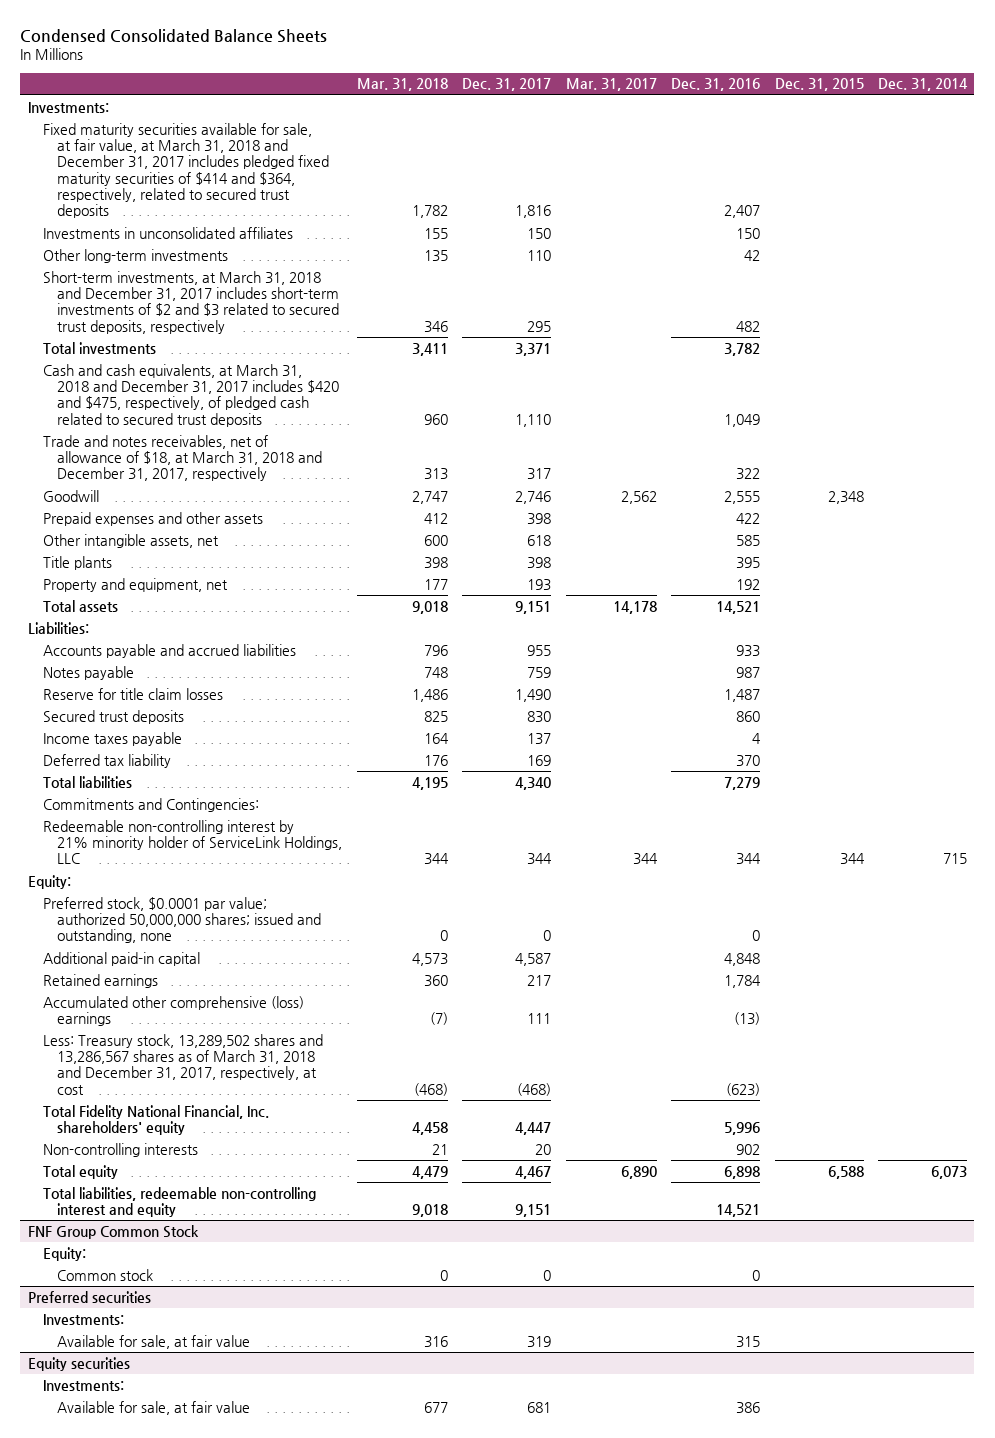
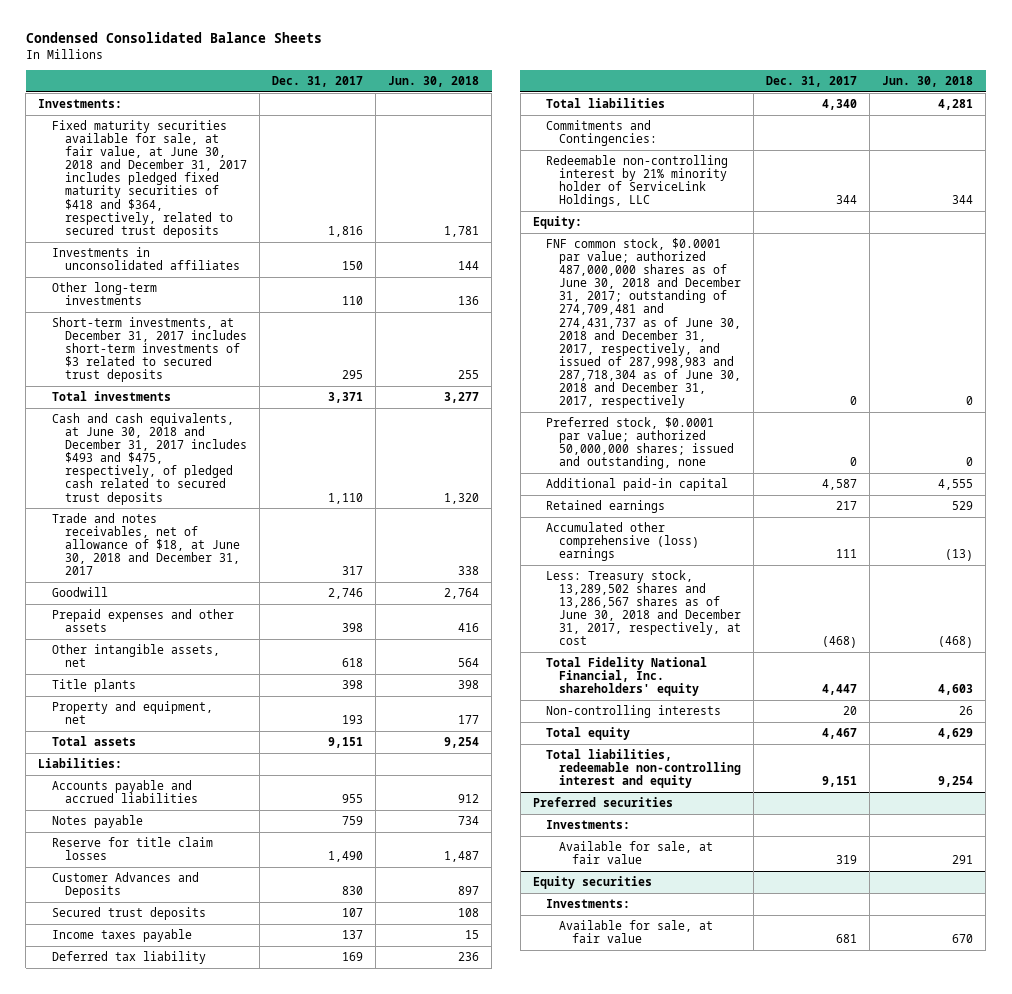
- | Mar. 31, 2018 | Dec. 31, 2017 | Mar. 31, 2017 | Dec. 31, 2016 | Dec. 31, 2015 | Dec. 31, 2014
+ | Dec. 31, 2017 | Jun. 30, 2018
- Fixed maturity securities available for sale, at fair value, at March 31, 2018 and December 31, 2017 includes pledged fixed maturity securities of $414 and $364, respectively, related to secured trust deposits | 1,782 | 1,816 | | 2,407 | |
+ Fixed maturity securities available for sale, at fair value, at June 30, 2018 and December 31, 2017 includes pledged fixed maturity securities of $418 and $364, respectively, related to secured trust deposits | 1,816 | 1,781
- Short-term investments, at March 31, 2018 and December 31, 2017 includes short-term investments of $2 and $3 related to secured trust deposits, respectively | 346 | 295 | | 482 | |
+ Short-term investments, at December 31, 2017 includes short-term investments of $3 related to secured trust deposits | 295 | 255
- Cash and cash equivalents, at March 31, 2018 and December 31, 2017 includes $420 and $475, respectively, of pledged cash related to secured trust deposits | 960 | 1,110 | | 1,049 | |
- Trade and notes receivables, net of allowance of $18, at March 31, 2018 and December 31, 2017, respectively | 313 | 317 | | 322 | |
+ Cash and cash equivalents, at June 30, 2018 and December 31, 2017 includes $493 and $475, respectively, of pledged cash related to secured trust deposits | 1,110 | 1,320
+ Trade and notes receivables, net of allowance of $18, at June 30, 2018 and December 31, 2017 | 317 | 338
- Secured trust deposits | 825 | 830 | | 860 | |
+ Customer Advances and Deposits | 830 | 897
+ Secured trust deposits | 107 | 108
+ FNF common stock, $0.0001 par value; authorized 487,000,000 shares as of June 30, 2018 and December 31, 2017; outstanding of 274,709,481 and 274,431,737 as of June 30, 2018 and December 31, 2017, respectively, and issued of 287,998,983 and 287,718,304 as of June 30, 2018 and December 31, 2017, respectively | 0 | 0
- Less: Treasury stock, 13,289,502 shares and 13,286,567 shares as of March 31, 2018 and December 31, 2017, respectively, at cost | (468) | (468) | | (623) | |
+ Less: Treasury stock, 13,289,502 shares and 13,286,567 shares as of June 30, 2018 and December 31, 2017, respectively, at cost | (468) | (468)
- FNF Group Common Stock
- Equity:
- Common stock | 0 | 0 | | 0 | |

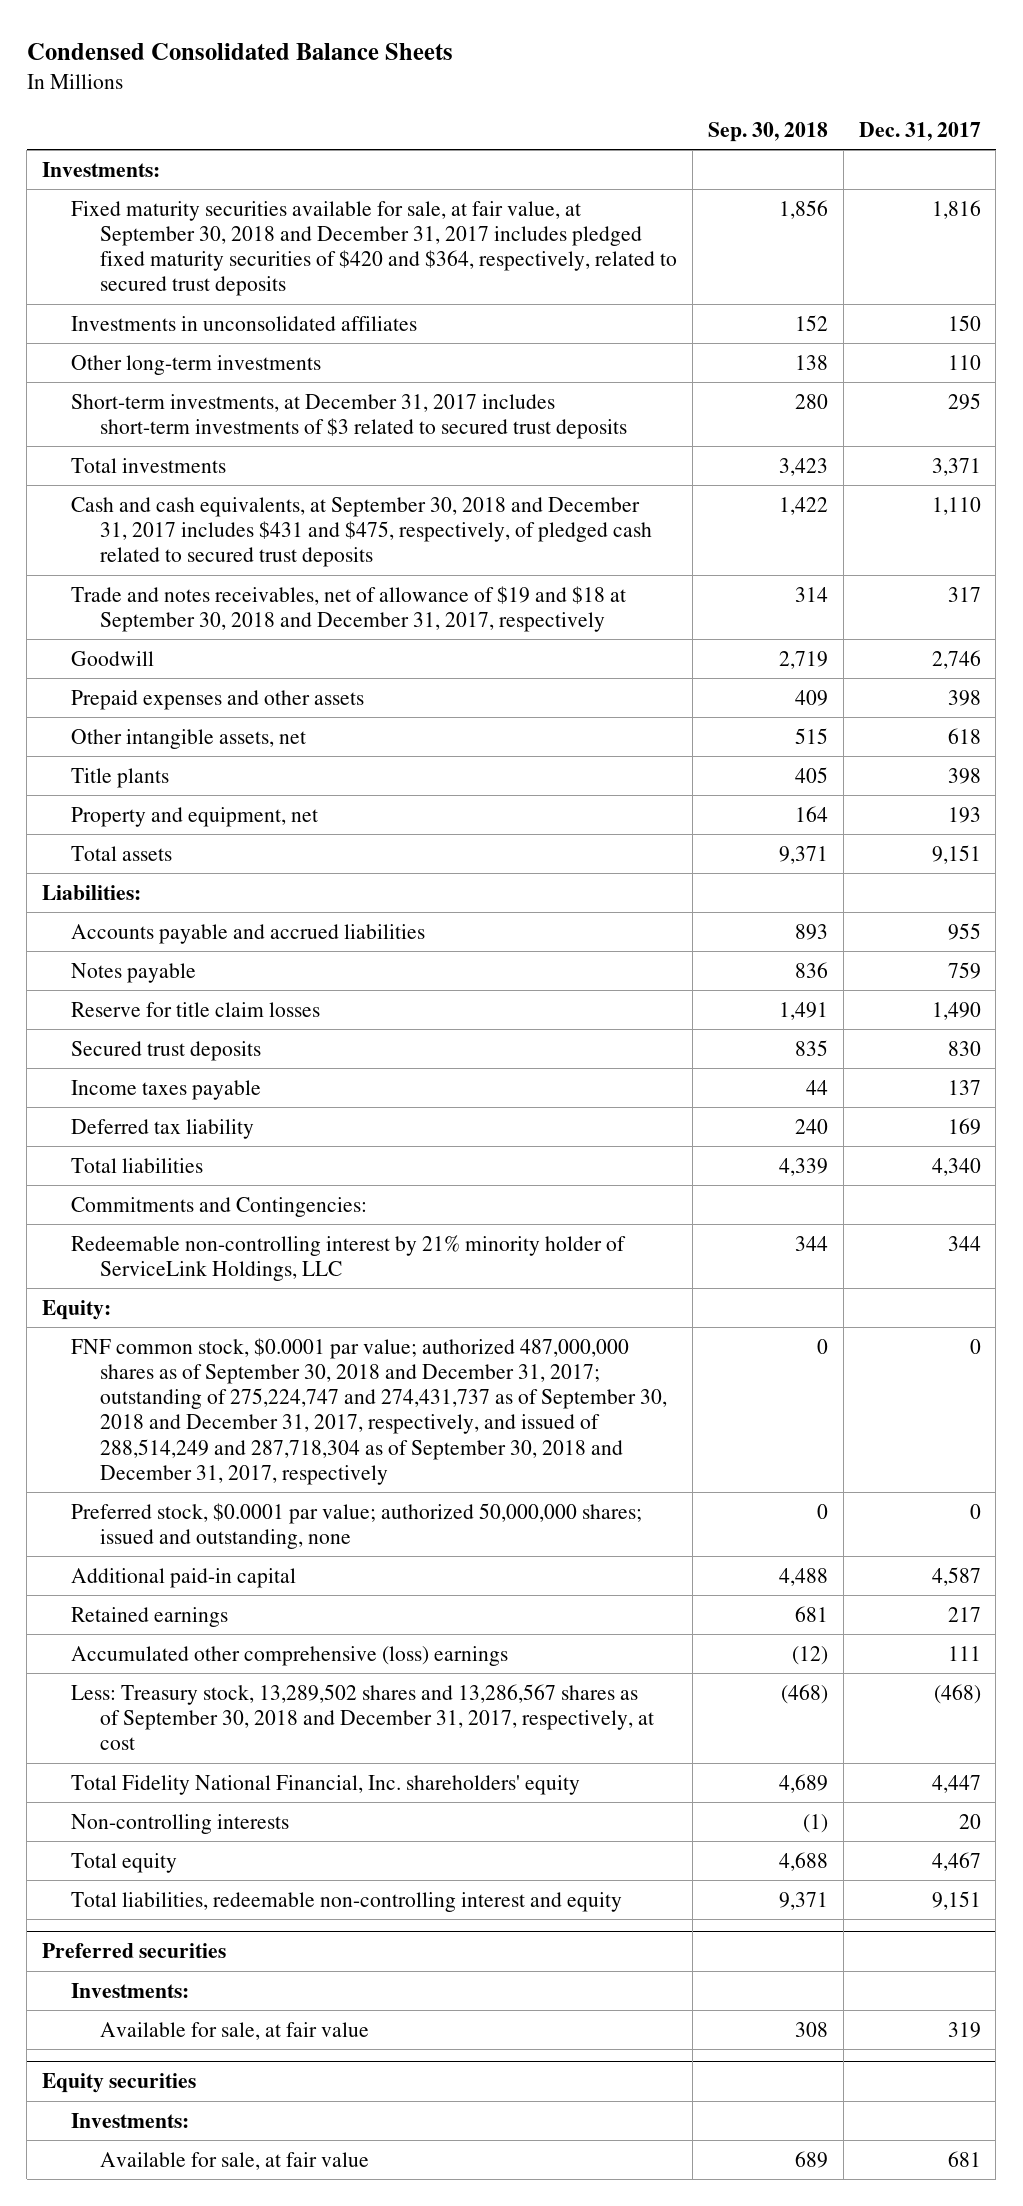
- | Dec. 31, 2017 | Jun. 30, 2018
+ | Sep. 30, 2018 | Dec. 31, 2017
- Fixed maturity securities available for sale, at fair value, at June 30, 2018 and December 31, 2017 includes pledged fixed maturity securities of $418 and $364, respectively, related to secured trust deposits | 1,816 | 1,781
+ Fixed maturity securities available for sale, at fair value, at September 30, 2018 and December 31, 2017 includes pledged fixed maturity securities of $420 and $364, respectively, related to secured trust deposits | 1,856 | 1,816
- Cash and cash equivalents, at June 30, 2018 and December 31, 2017 includes $493 and $475, respectively, of pledged cash related to secured trust deposits | 1,110 | 1,320
- Trade and notes receivables, net of allowance of $18, at June 30, 2018 and December 31, 2017 | 317 | 338
+ Cash and cash equivalents, at September 30, 2018 and December 31, 2017 includes $431 and $475, respectively, of pledged cash related to secured trust deposits | 1,422 | 1,110
+ Trade and notes receivables, net of allowance of $19 and $18 at September 30, 2018 and December 31, 2017, respectively | 314 | 317
- Customer Advances and Deposits | 830 | 897
- Secured trust deposits | 107 | 108
+ Secured trust deposits | 835 | 830
- FNF common stock, $0.0001 par value; authorized 487,000,000 shares as of June 30, 2018 and December 31, 2017; outstanding of 274,709,481 and 274,431,737 as of June 30, 2018 and December 31, 2017, respectively, and issued of 287,998,983 and 287,718,304 as of June 30, 2018 and December 31, 2017, respectively | 0 | 0
+ FNF common stock, $0.0001 par value; authorized 487,000,000 shares as of September 30, 2018 and December 31, 2017; outstanding of 275,224,747 and 274,431,737 as of September 30, 2018 and December 31, 2017, respectively, and issued of 288,514,249 and 287,718,304 as of September 30, 2018 and December 31, 2017, respectively | 0 | 0
- Less: Treasury stock, 13,289,502 shares and 13,286,567 shares as of June 30, 2018 and December 31, 2017, respectively, at cost | (468) | (468)
+ Less: Treasury stock, 13,289,502 shares and 13,286,567 shares as of September 30, 2018 and December 31, 2017, respectively, at cost | (468) | (468)

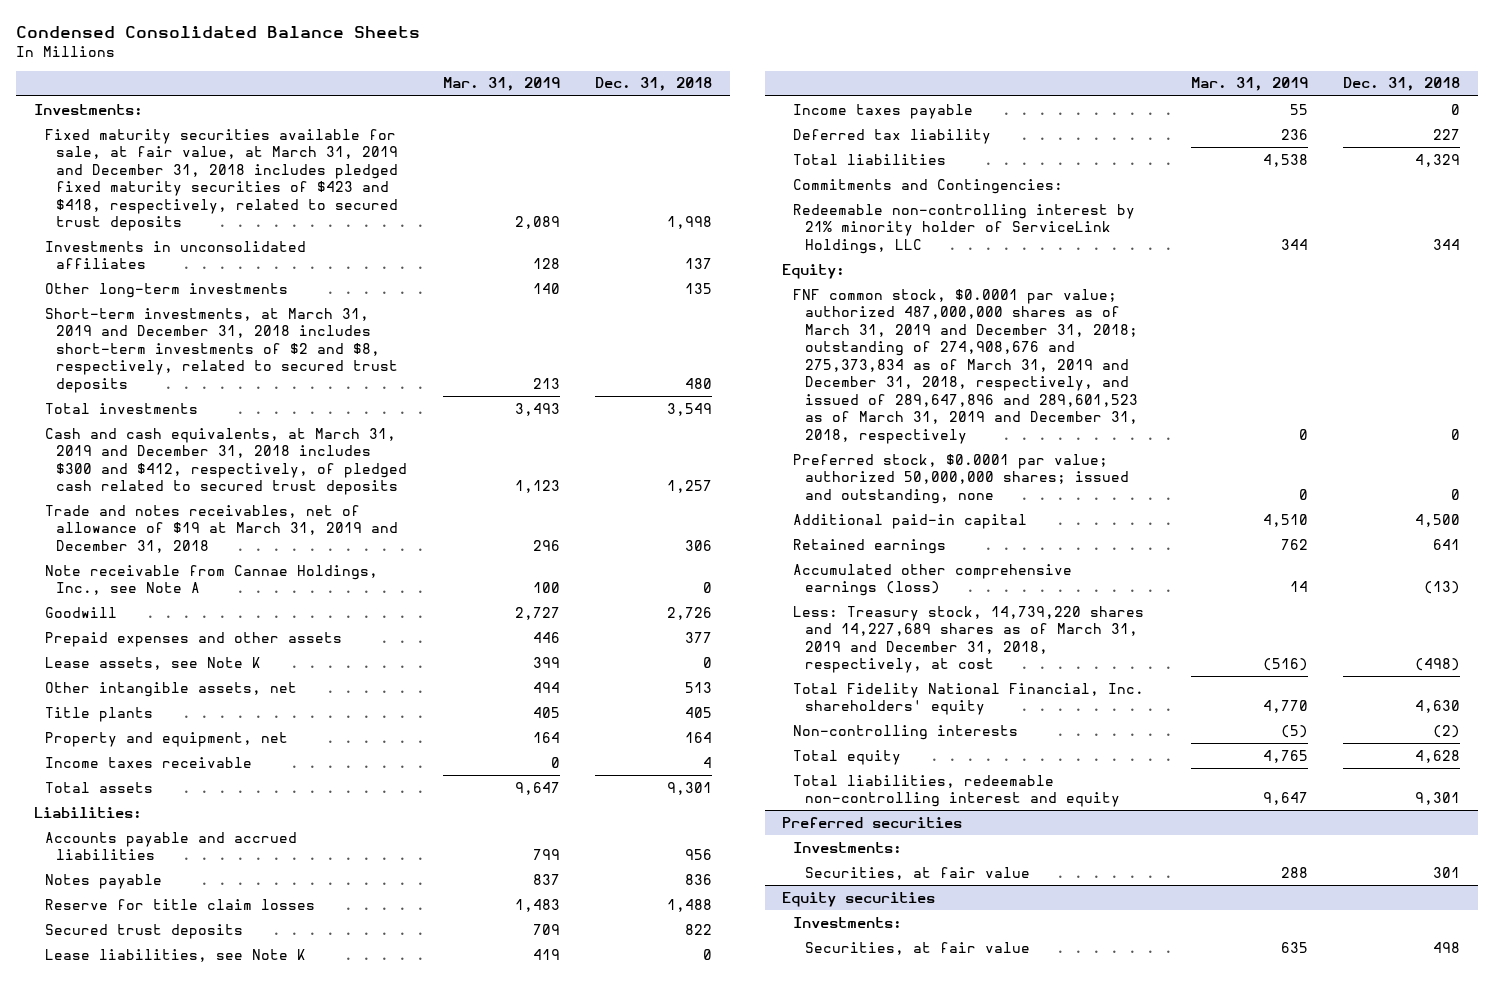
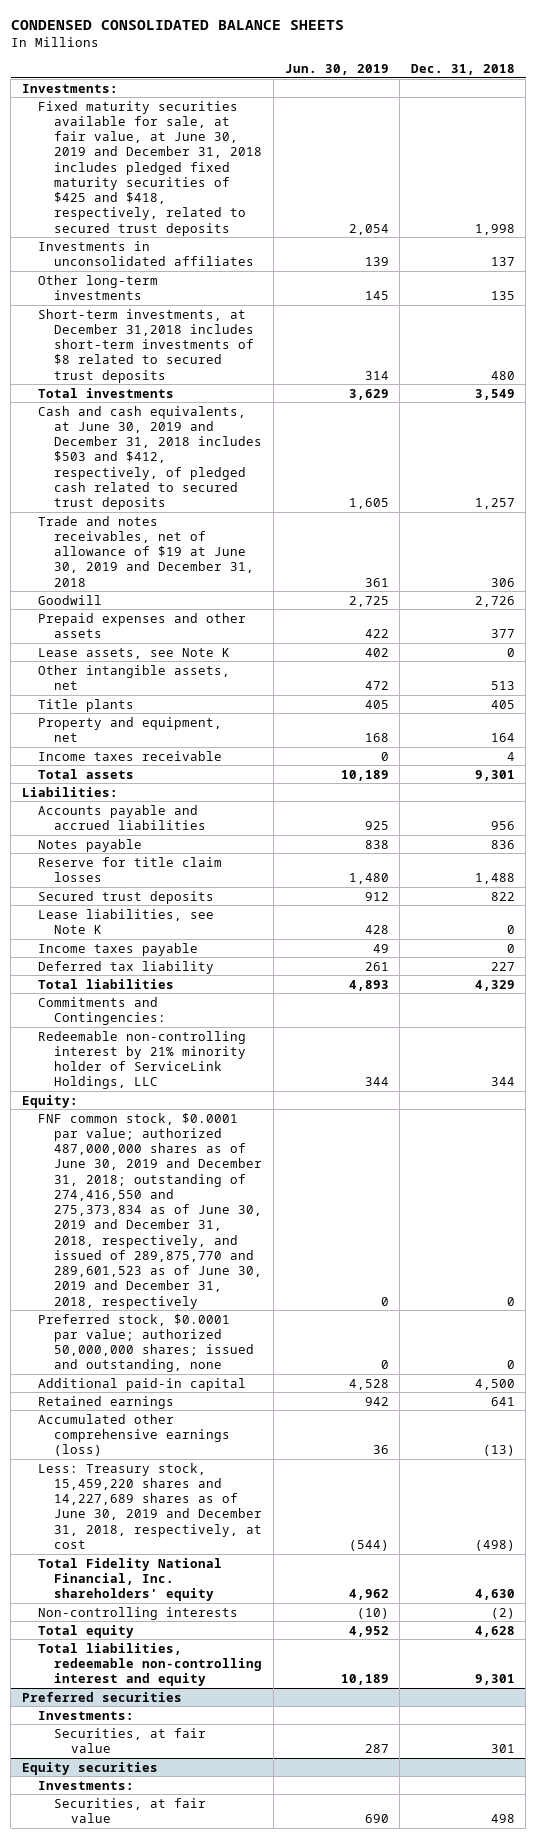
- Condensed Consolidated Balance Sheets
+ CONDENSED CONSOLIDATED BALANCE SHEETS
- | Mar. 31, 2019 | Dec. 31, 2018
+ | Jun. 30, 2019 | Dec. 31, 2018
- Fixed maturity securities available for sale, at fair value, at March 31, 2019 and December 31, 2018 includes pledged fixed maturity securities of $423 and $418, respectively, related to secured trust deposits | 2,089 | 1,998
+ Fixed maturity securities available for sale, at fair value, at June 30, 2019 and December 31, 2018 includes pledged fixed maturity securities of $425 and $418, respectively, related to secured trust deposits | 2,054 | 1,998
- Short-term investments, at March 31, 2019 and December 31, 2018 includes short-term investments of $2 and $8, respectively, related to secured trust deposits | 213 | 480
+ Short-term investments, at December 31,2018 includes short-term investments of $8 related to secured trust deposits | 314 | 480
- Cash and cash equivalents, at March 31, 2019 and December 31, 2018 includes $300 and $412, respectively, of pledged cash related to secured trust deposits | 1,123 | 1,257
- Trade and notes receivables, net of allowance of $19 at March 31, 2019 and December 31, 2018 | 296 | 306
- Note receivable from Cannae Holdings, Inc., see Note A | 100 | 0
+ Cash and cash equivalents, at June 30, 2019 and December 31, 2018 includes $503 and $412, respectively, of pledged cash related to secured trust deposits | 1,605 | 1,257
+ Trade and notes receivables, net of allowance of $19 at June 30, 2019 and December 31, 2018 | 361 | 306
- FNF common stock, $0.0001 par value; authorized 487,000,000 shares as of March 31, 2019 and December 31, 2018; outstanding of 274,908,676 and 275,373,834 as of March 31, 2019 and December 31, 2018, respectively, and issued of 289,647,896 and 289,601,523 as of March 31, 2019 and December 31, 2018, respectively | 0 | 0
+ FNF common stock, $0.0001 par value; authorized 487,000,000 shares as of June 30, 2019 and December 31, 2018; outstanding of 274,416,550 and 275,373,834 as of June 30, 2019 and December 31, 2018, respectively, and issued of 289,875,770 and 289,601,523 as of June 30, 2019 and December 31, 2018, respectively | 0 | 0
- Less: Treasury stock, 14,739,220 shares and 14,227,689 shares as of March 31, 2019 and December 31, 2018, respectively, at cost | (516) | (498)
+ Less: Treasury stock, 15,459,220 shares and 14,227,689 shares as of June 30, 2019 and December 31, 2018, respectively, at cost | (544) | (498)

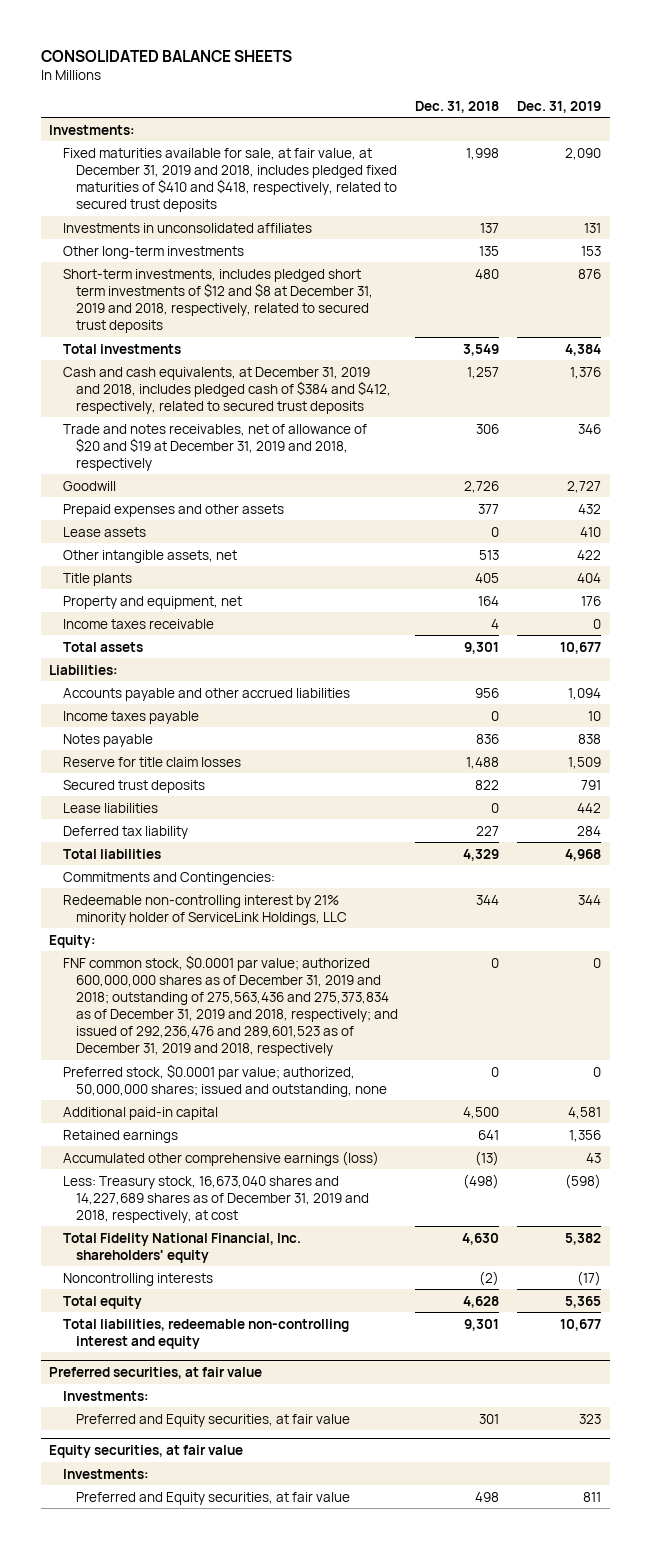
- CONDENSED CONSOLIDATED BALANCE SHEETS
+ CONSOLIDATED BALANCE SHEETS
- | Jun. 30, 2019 | Dec. 31, 2018
+ | Dec. 31, 2018 | Dec. 31, 2019
- Fixed maturity securities available for sale, at fair value, at June 30, 2019 and December 31, 2018 includes pledged fixed maturity securities of $425 and $418, respectively, related to secured trust deposits | 2,054 | 1,998
+ Fixed maturities available for sale, at fair value, at December 31, 2019 and 2018, includes pledged fixed maturities of $410 and $418, respectively, related to secured trust deposits | 1,998 | 2,090
- Short-term investments, at December 31,2018 includes short-term investments of $8 related to secured trust deposits | 314 | 480
+ Short-term investments, includes pledged short term investments of $12 and $8 at December 31, 2019 and 2018, respectively, related to secured trust deposits | 480 | 876
- Cash and cash equivalents, at June 30, 2019 and December 31, 2018 includes $503 and $412, respectively, of pledged cash related to secured trust deposits | 1,605 | 1,257
- Trade and notes receivables, net of allowance of $19 at June 30, 2019 and December 31, 2018 | 361 | 306
+ Cash and cash equivalents, at December 31, 2019 and 2018, includes pledged cash of $384 and $412, respectively, related to secured trust deposits | 1,257 | 1,376
+ Trade and notes receivables, net of allowance of $20 and $19 at December 31, 2019 and 2018, respectively | 306 | 346
- Lease assets, see Note K | 402 | 0
+ Lease assets | 0 | 410
- Accounts payable and accrued liabilities | 925 | 956
+ Accounts payable and other accrued liabilities | 956 | 1,094
moved up: Income taxes payable | 0 | 10
- Lease liabilities, see Note K | 428 | 0
+ Lease liabilities | 0 | 442
- FNF common stock, $0.0001 par value; authorized 487,000,000 shares as of June 30, 2019 and December 31, 2018; outstanding of 274,416,550 and 275,373,834 as of June 30, 2019 and December 31, 2018, respectively, and issued of 289,875,770 and 289,601,523 as of June 30, 2019 and December 31, 2018, respectively | 0 | 0
- Preferred stock, $0.0001 par value; authorized 50,000,000 shares; issued and outstanding, none | 0 | 0
+ FNF common stock, $0.0001 par value; authorized 600,000,000 shares as of December 31, 2019 and 2018; outstanding of 275,563,436 and 275,373,834 as of December 31, 2019 and 2018, respectively; and issued of 292,236,476 and 289,601,523 as of December 31, 2019 and 2018, respectively | 0 | 0
+ Preferred stock, $0.0001 par value; authorized, 50,000,000 shares; issued and outstanding, none | 0 | 0
- Less: Treasury stock, 15,459,220 shares and 14,227,689 shares as of June 30, 2019 and December 31, 2018, respectively, at cost | (544) | (498)
+ Less: Treasury stock, 16,673,040 shares and 14,227,689 shares as of December 31, 2019 and 2018, respectively, at cost | (498) | (598)
- Non-controlling interests | (10) | (2)
+ Noncontrolling interests | (2) | (17)
- Preferred securities
+ Preferred securities, at fair value
- Securities, at fair value | 287 | 301
- Equity securities
+ Preferred and Equity securities, at fair value | 301 | 323
+ Equity securities, at fair value
- Securities, at fair value | 690 | 498
+ Preferred and Equity securities, at fair value | 498 | 811

